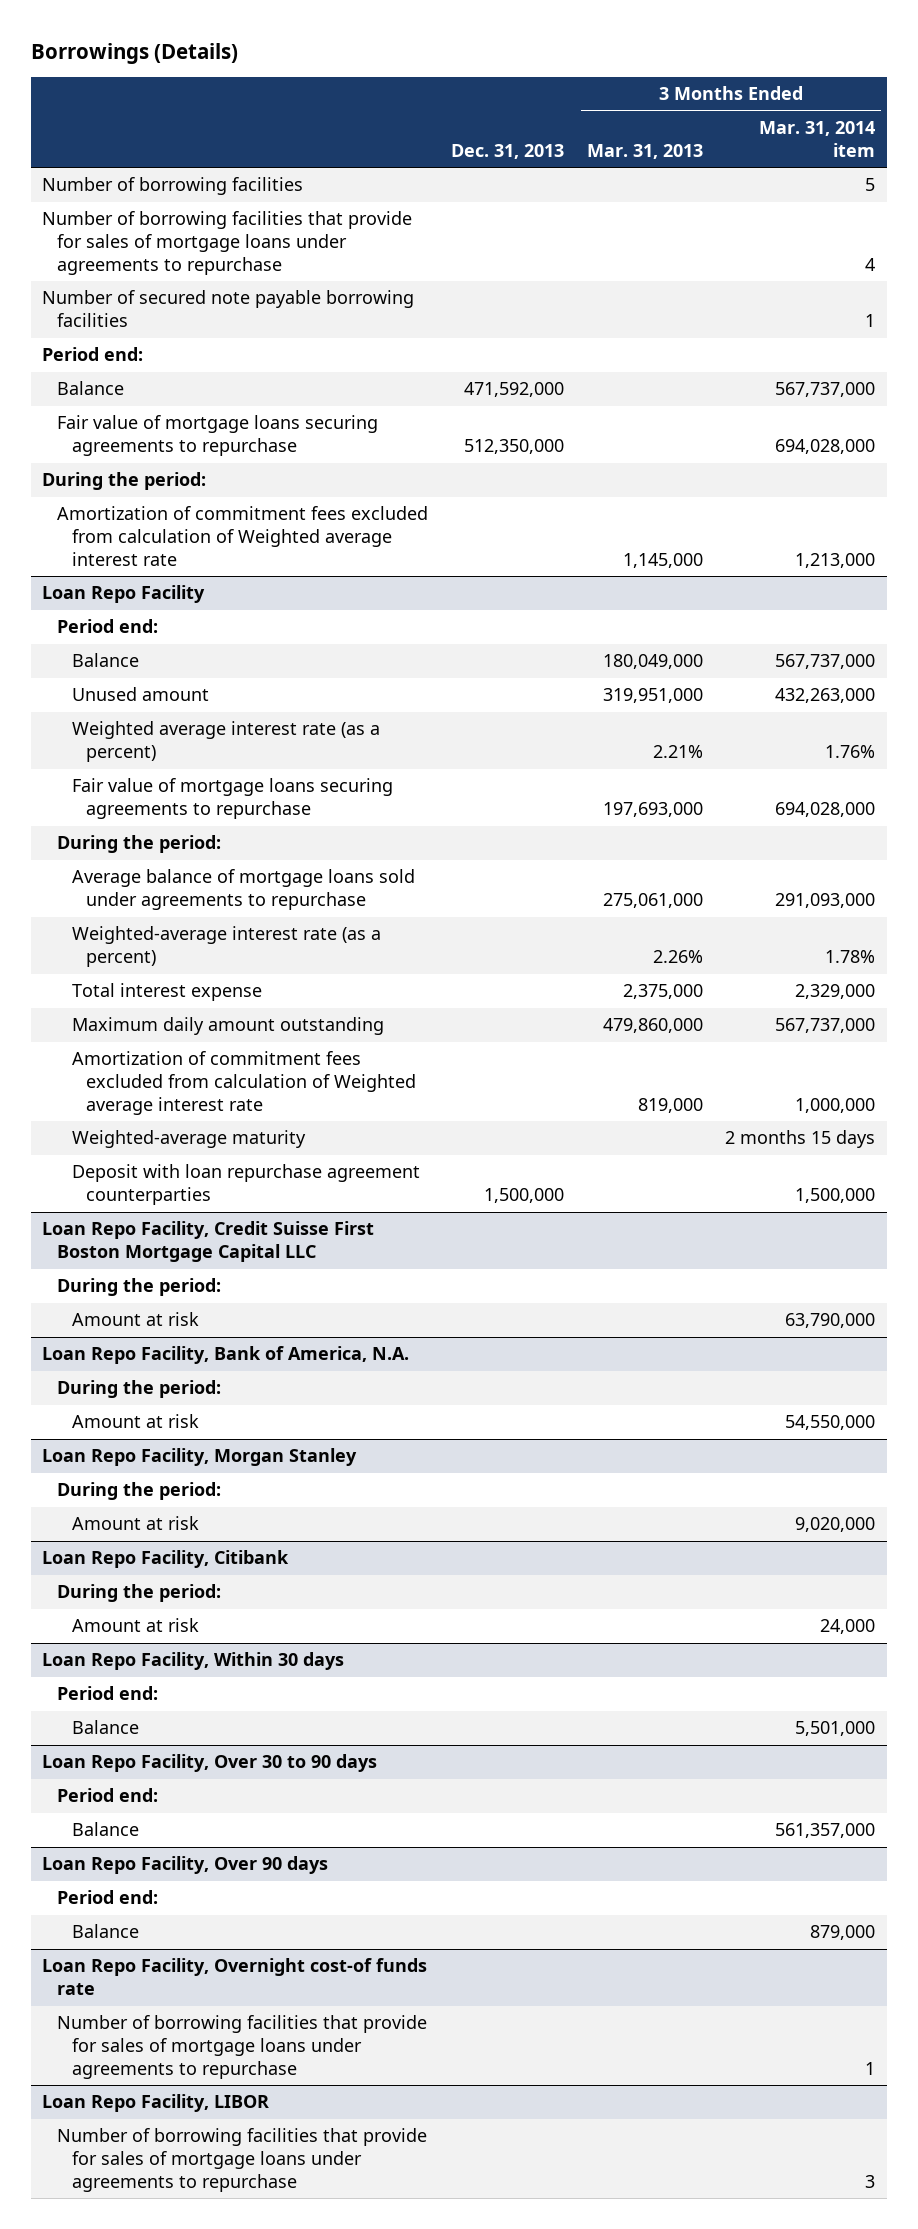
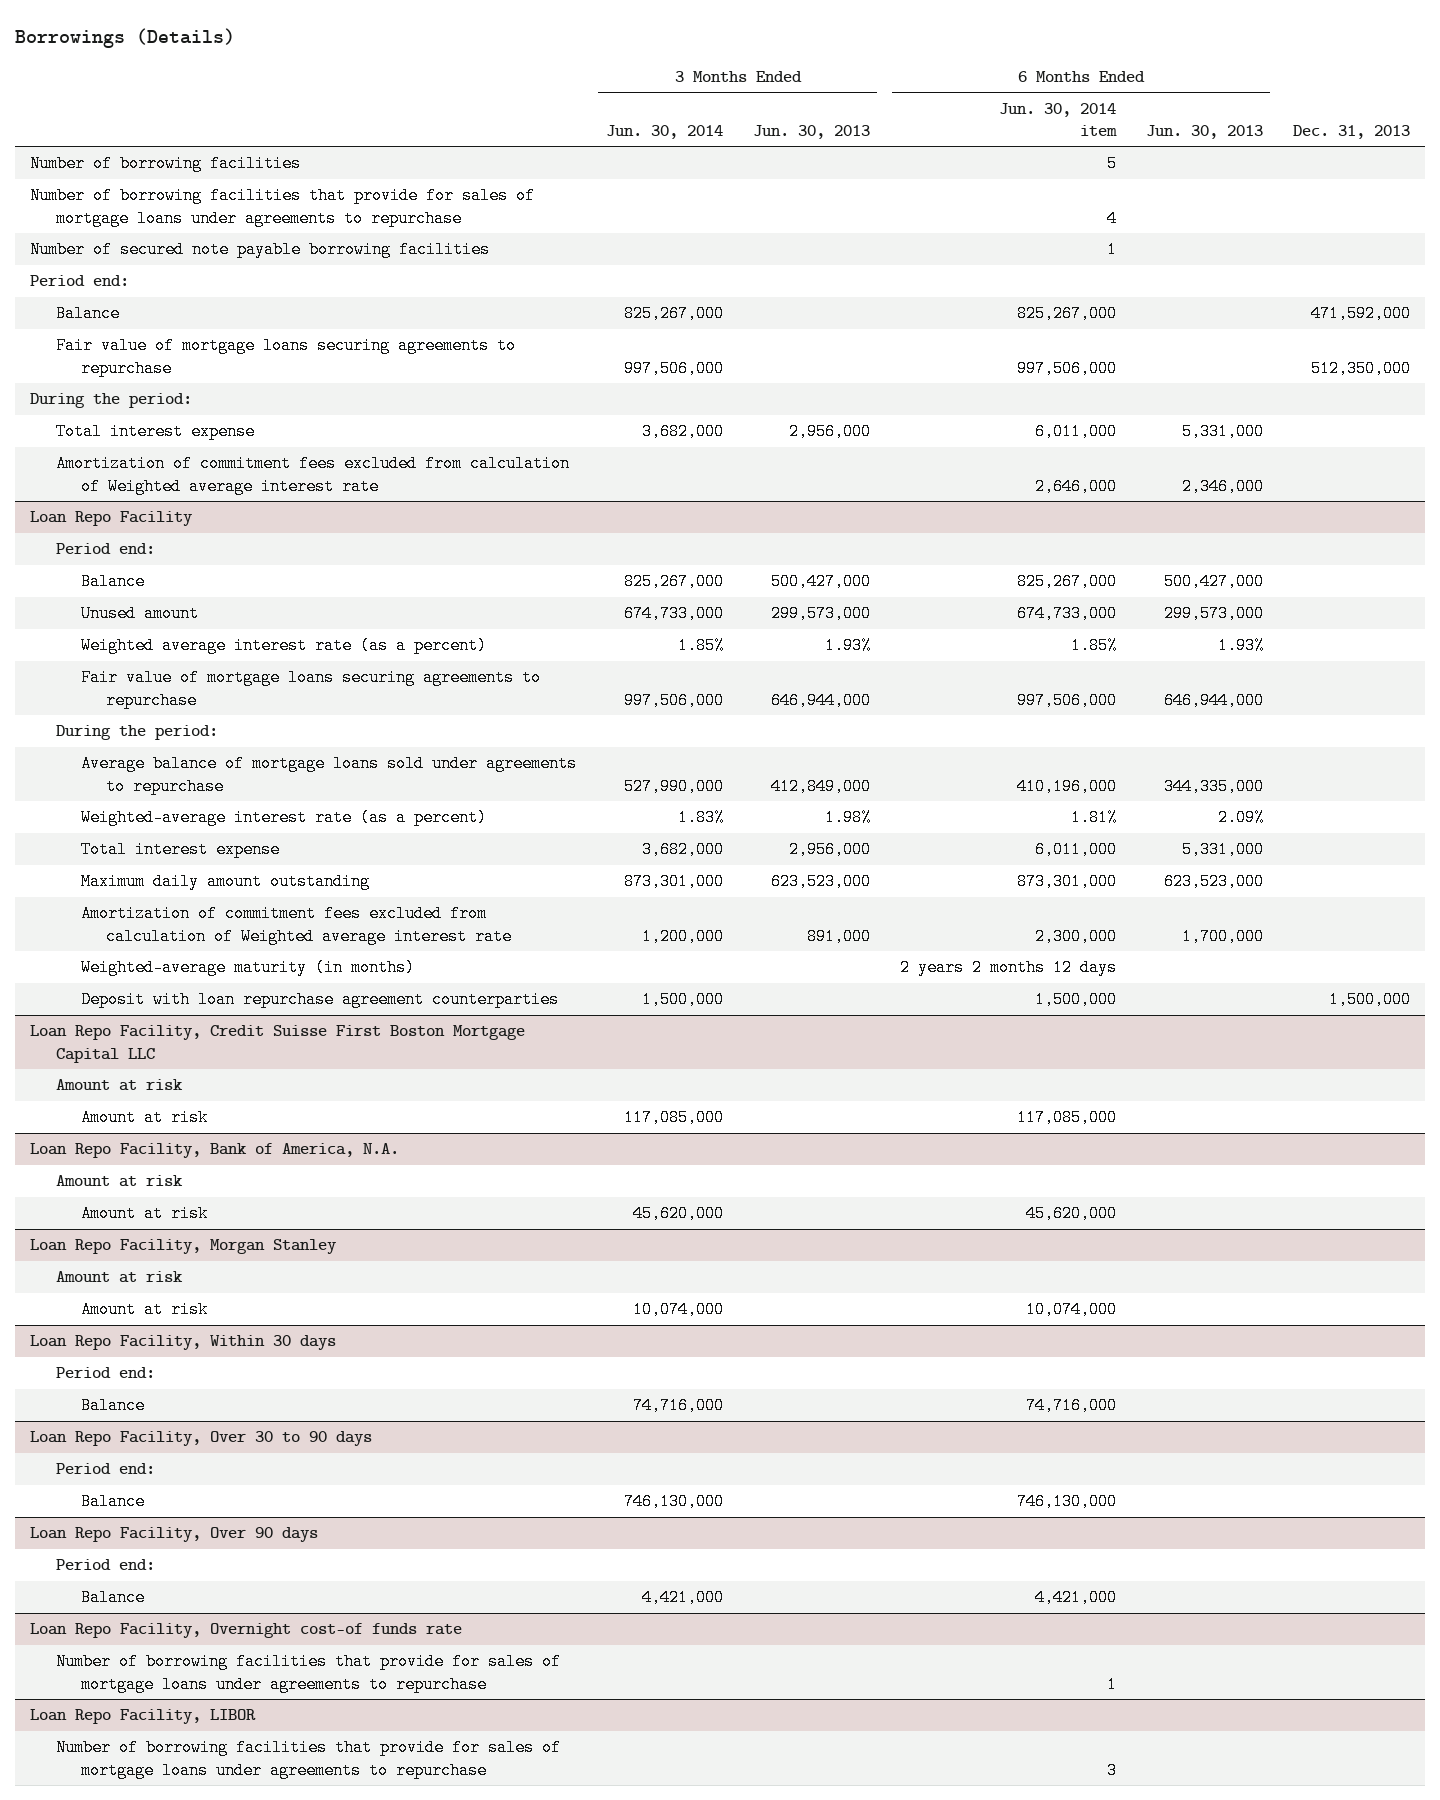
- | Dec. 31, 2013 | 3 Months Ended Mar. 31, 2013 | 3 Months Ended Mar. 31, 2014 item
+ | 3 Months Ended Jun. 30, 2014 | 3 Months Ended Jun. 30, 2013 | 6 Months Ended Jun. 30, 2014 item | 6 Months Ended Jun. 30, 2013 | Dec. 31, 2013
+ Total interest expense | 3,682,000 | 2,956,000 | 6,011,000 | 5,331,000 |
@ Loan Repo Facility
- Weighted-average maturity | | | 2 months 15 days
+ Weighted-average maturity (in months) | | | 2 years 2 months 12 days | |
@ Loan Repo Facility, Credit Suisse First Boston Mortgage Capital LLC
- During the period:
+ Amount at risk | 117,085,000 | | 117,085,000 | |
@ Loan Repo Facility, Bank of America, N.A.
- During the period:
+ Amount at risk | 45,620,000 | | 45,620,000 | |
@ Loan Repo Facility, Morgan Stanley
- During the period:
- Loan Repo Facility, Citibank
- During the period:
- Amount at risk | | | 24,000
@ Loan Repo Facility, Morgan Stanley
+ Amount at risk | 10,074,000 | | 10,074,000 | |

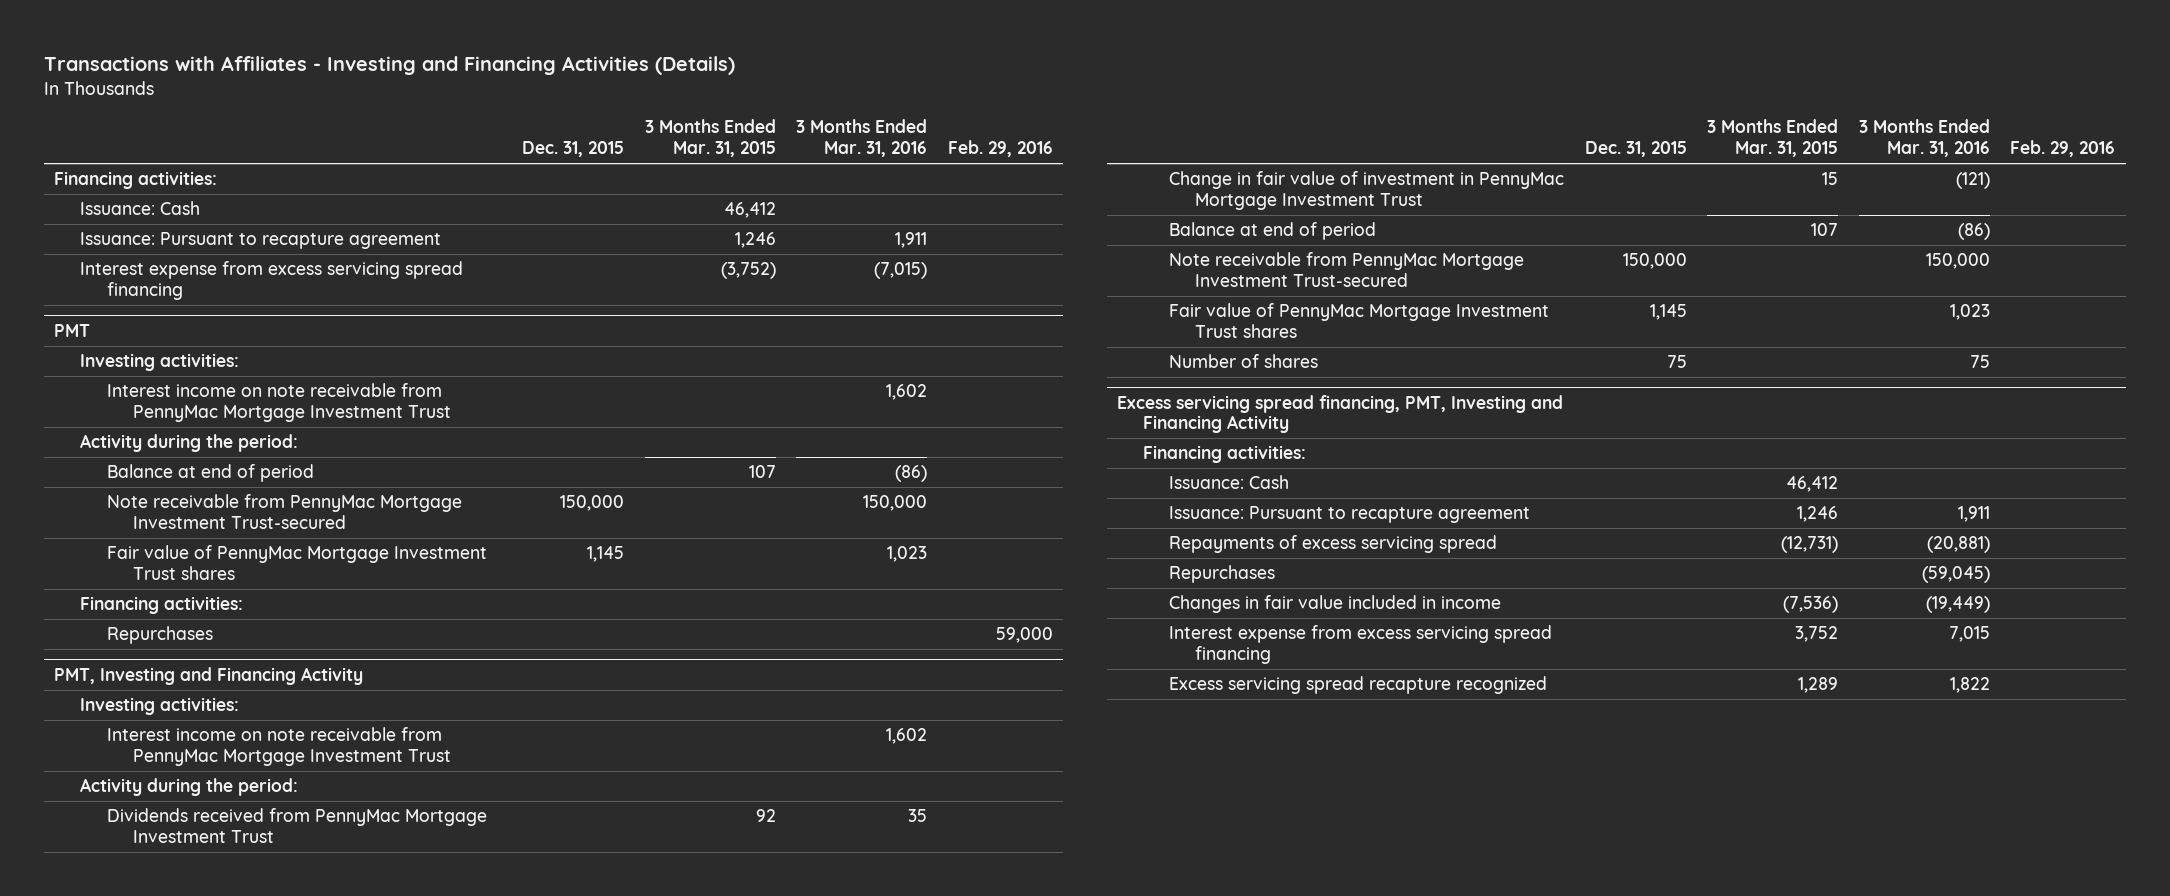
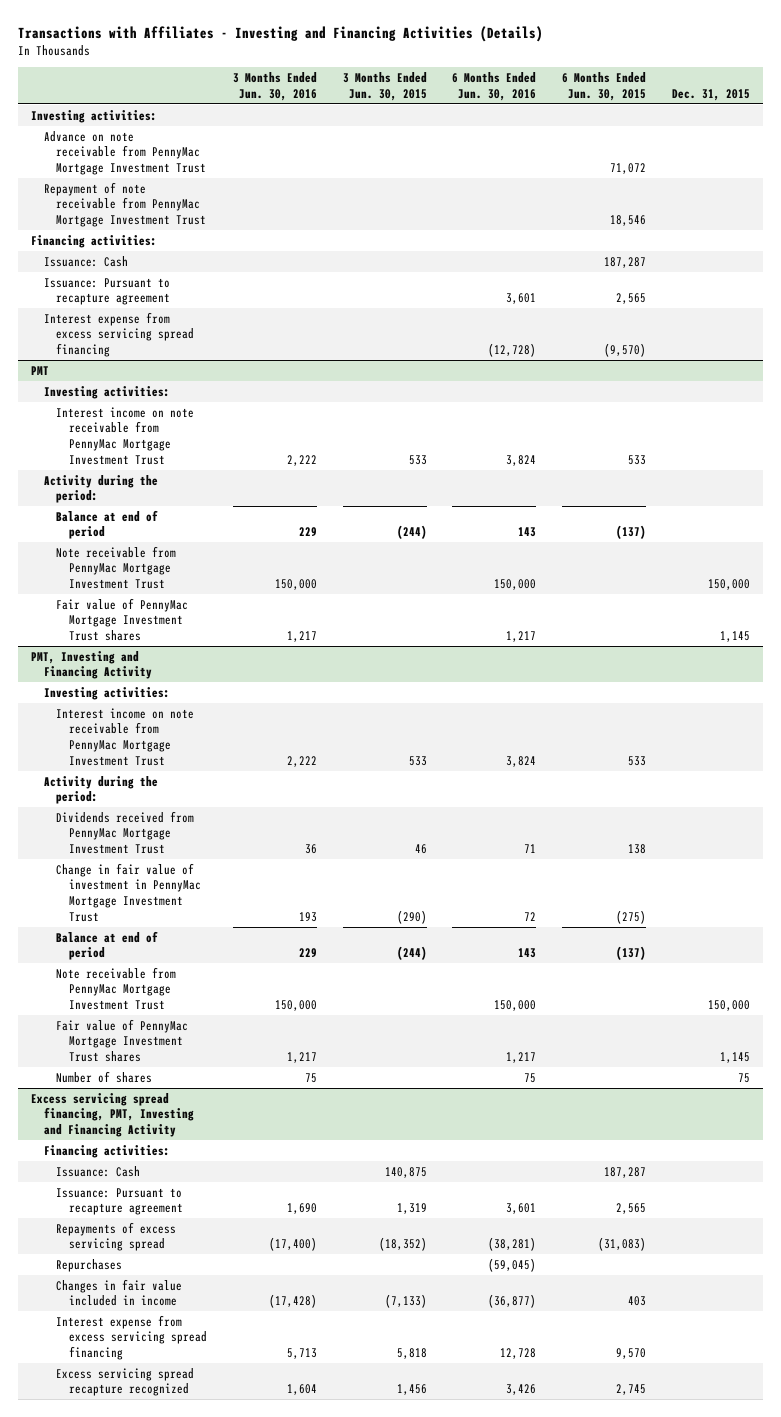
- | Dec. 31, 2015 | 3 Months Ended Mar. 31, 2015 | 3 Months Ended Mar. 31, 2016 | Feb. 29, 2016
+ | 3 Months Ended Jun. 30, 2016 | 3 Months Ended Jun. 30, 2015 | 6 Months Ended Jun. 30, 2016 | 6 Months Ended Jun. 30, 2015 | Dec. 31, 2015
+ Investing activities:
+ Advance on note receivable from PennyMac Mortgage Investment Trust | | | | 71,072 |
+ Repayment of note receivable from PennyMac Mortgage Investment Trust | | | | 18,546 |
@ PMT
- Note receivable from PennyMac Mortgage Investment Trust-secured | 150,000 | | 150,000 |
+ Note receivable from PennyMac Mortgage Investment Trust | 150,000 | | 150,000 | | 150,000
- Financing activities:
- Repurchases | | | | 59,000
@ PMT, Investing and Financing Activity
- Note receivable from PennyMac Mortgage Investment Trust-secured | 150,000 | | 150,000 |
+ Note receivable from PennyMac Mortgage Investment Trust | 150,000 | | 150,000 | | 150,000

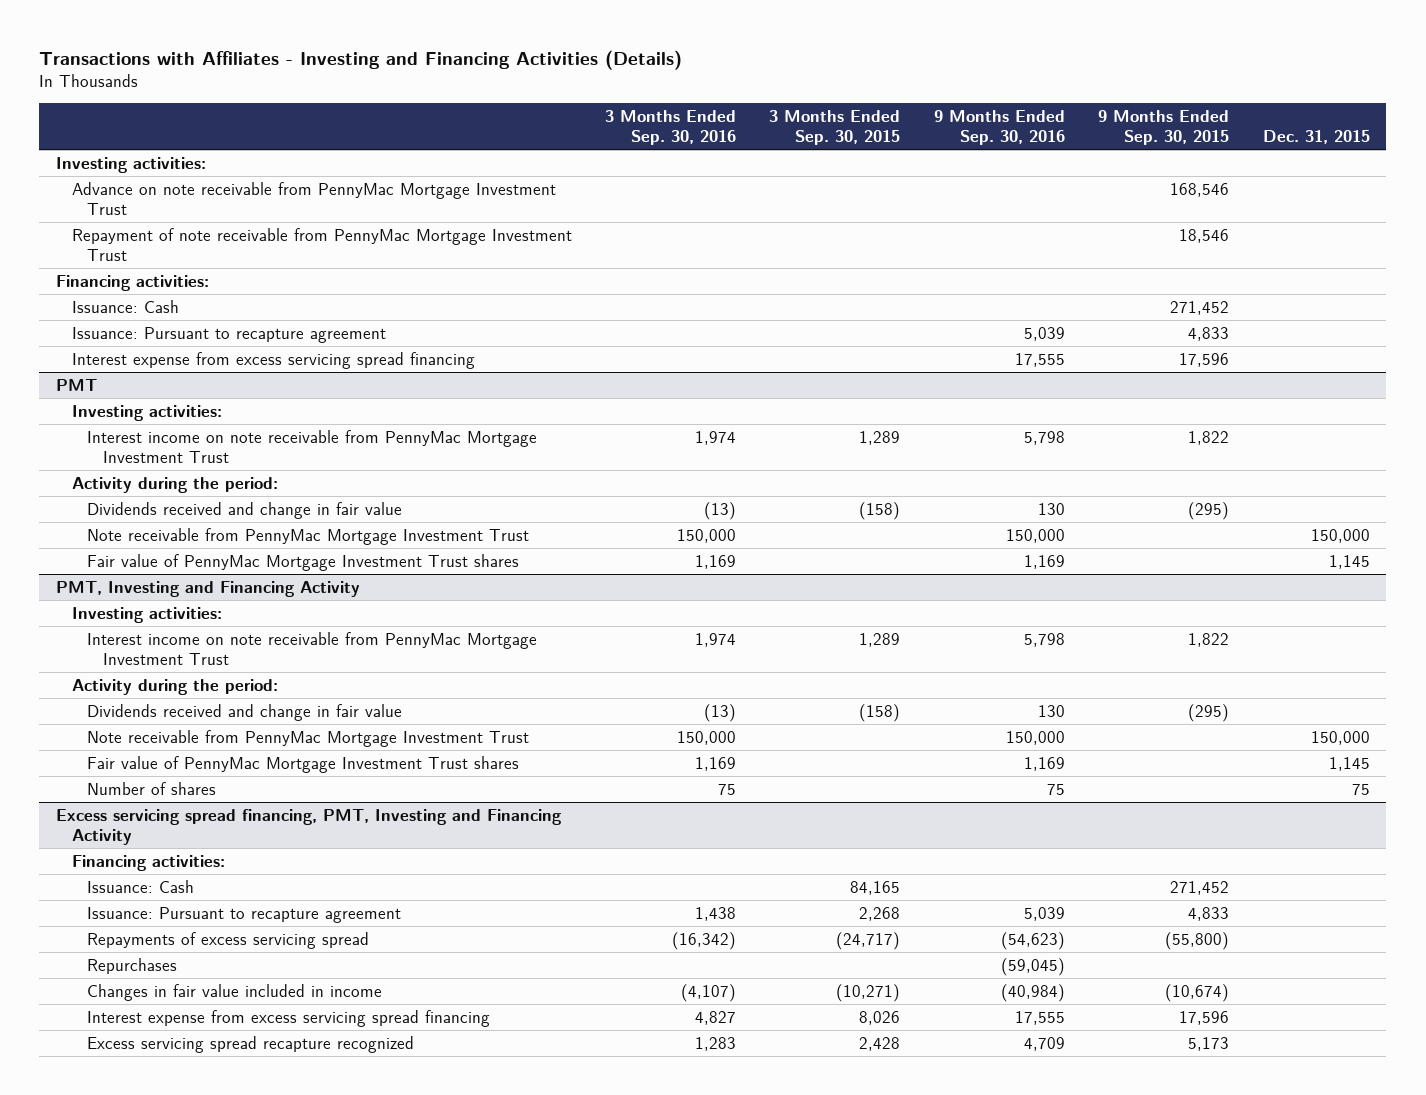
- | 3 Months Ended Jun. 30, 2016 | 3 Months Ended Jun. 30, 2015 | 6 Months Ended Jun. 30, 2016 | 6 Months Ended Jun. 30, 2015 | Dec. 31, 2015
+ | 3 Months Ended Sep. 30, 2016 | 3 Months Ended Sep. 30, 2015 | 9 Months Ended Sep. 30, 2016 | 9 Months Ended Sep. 30, 2015 | Dec. 31, 2015
@ PMT
- Balance at end of period | 229 | (244) | 143 | (137) |
+ Dividends received and change in fair value | (13) | (158) | 130 | (295) |
@ PMT, Investing and Financing Activity
- Dividends received from PennyMac Mortgage Investment Trust | 36 | 46 | 71 | 138 |
- Change in fair value of investment in PennyMac Mortgage Investment Trust | 193 | (290) | 72 | (275) |
- Balance at end of period | 229 | (244) | 143 | (137) |
+ Dividends received and change in fair value | (13) | (158) | 130 | (295) |

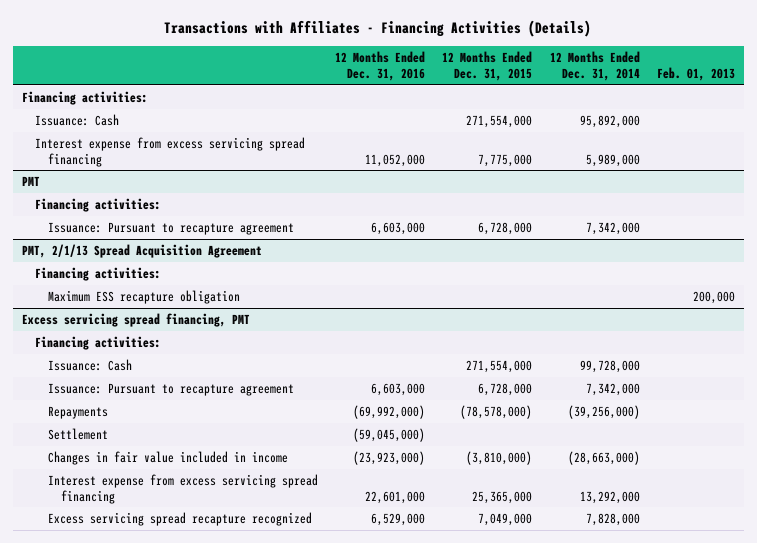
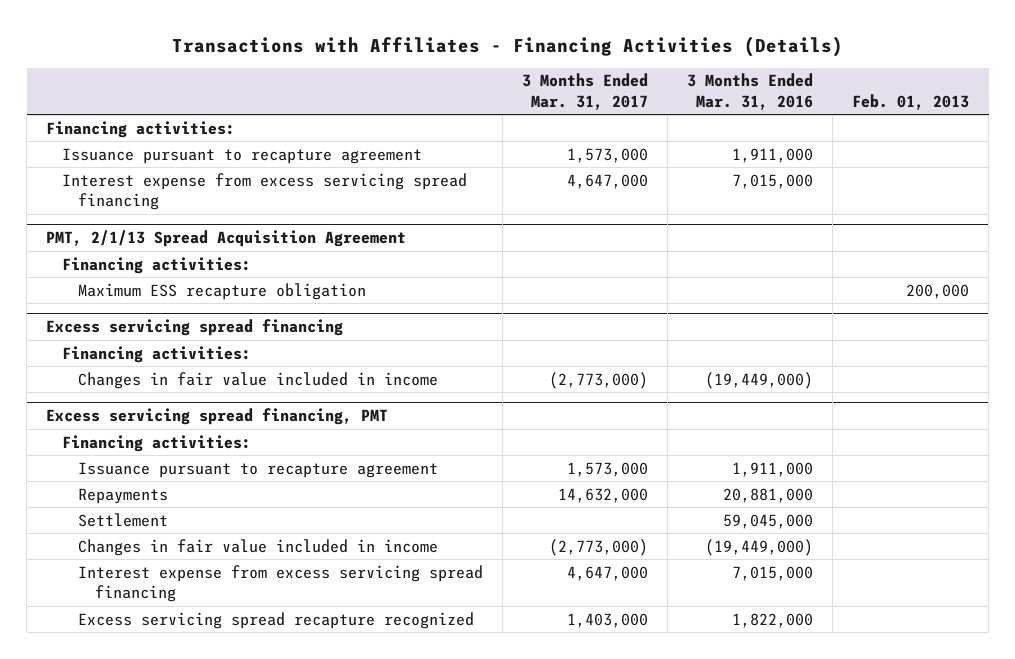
- | 12 Months Ended Dec. 31, 2016 | 12 Months Ended Dec. 31, 2015 | 12 Months Ended Dec. 31, 2014 | Feb. 01, 2013
+ | 3 Months Ended Mar. 31, 2017 | 3 Months Ended Mar. 31, 2016 | Feb. 01, 2013
- Issuance: Cash | | 271,554,000 | 95,892,000 |
+ Issuance pursuant to recapture agreement | 1,573,000 | 1,911,000 |
- PMT
- Financing activities:
- Issuance: Pursuant to recapture agreement | 6,603,000 | 6,728,000 | 7,342,000 |
+ Excess servicing spread financing
+ Financing activities:
+ Changes in fair value included in income | (2,773,000) | (19,449,000) |
@ Excess servicing spread financing, PMT
- Issuance: Cash | | 271,554,000 | 99,728,000 |
- Issuance: Pursuant to recapture agreement | 6,603,000 | 6,728,000 | 7,342,000 |
+ Issuance pursuant to recapture agreement | 1,573,000 | 1,911,000 |

